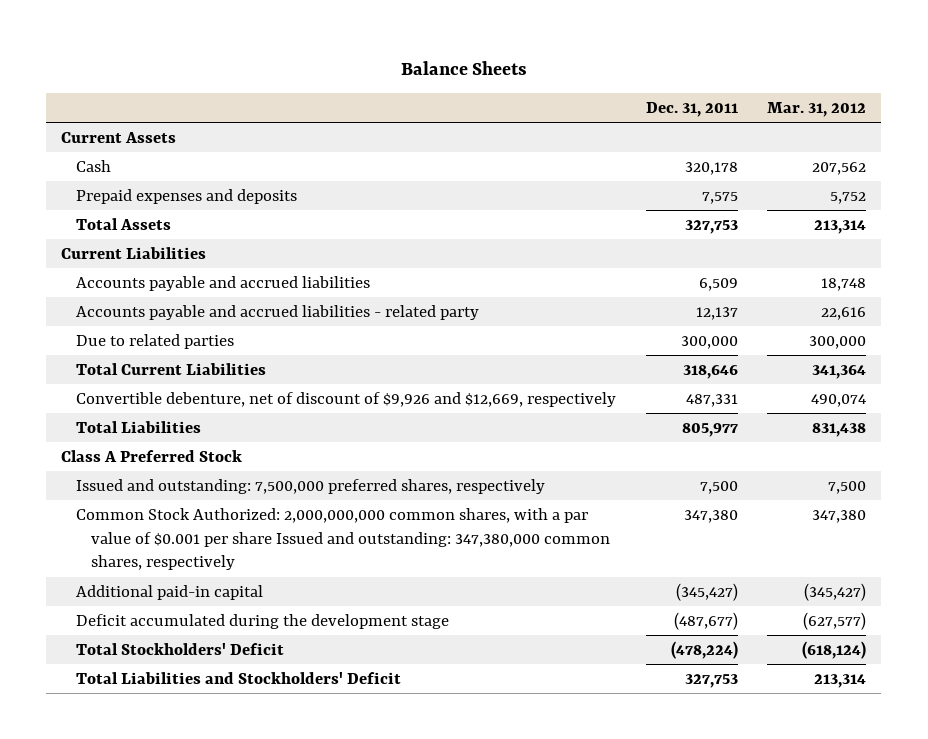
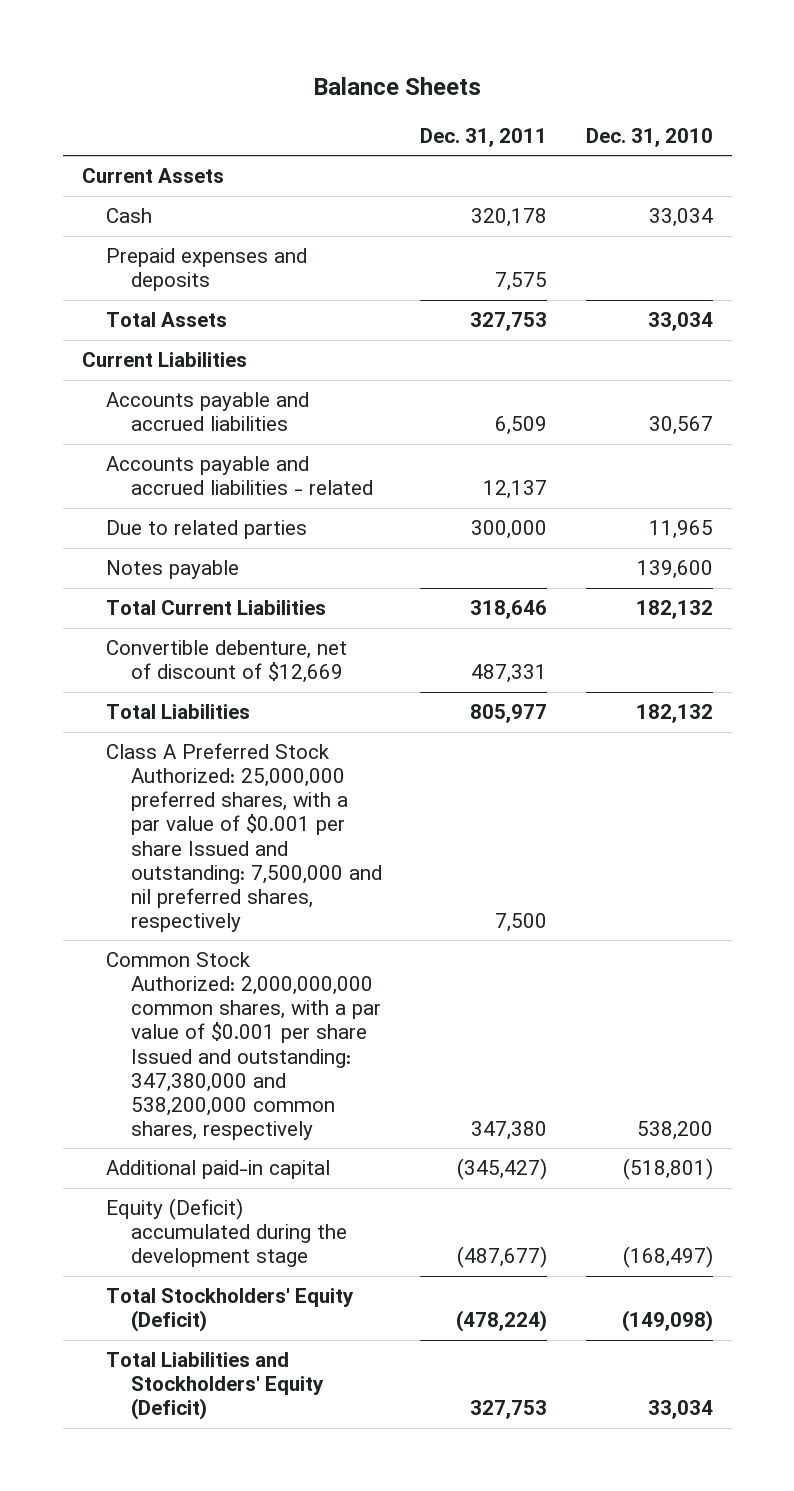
- | Dec. 31, 2011 | Mar. 31, 2012
+ | Dec. 31, 2011 | Dec. 31, 2010
- Accounts payable and accrued liabilities - related party | 12,137 | 22,616
+ Accounts payable and accrued liabilities - related | 12,137 |
+ Notes payable | | 139,600
- Convertible debenture, net of discount of $9,926 and $12,669, respectively | 487,331 | 490,074
+ Convertible debenture, net of discount of $12,669 | 487,331 |
- Class A Preferred Stock
- Issued and outstanding: 7,500,000 preferred shares, respectively | 7,500 | 7,500
- Common Stock Authorized: 2,000,000,000 common shares, with a par value of $0.001 per share Issued and outstanding: 347,380,000 common shares, respectively | 347,380 | 347,380
+ Class A Preferred Stock Authorized: 25,000,000 preferred shares, with a par value of $0.001 per share Issued and outstanding: 7,500,000 and nil preferred shares, respectively | 7,500 |
+ Common Stock Authorized: 2,000,000,000 common shares, with a par value of $0.001 per share Issued and outstanding: 347,380,000 and 538,200,000 common shares, respectively | 347,380 | 538,200
- Deficit accumulated during the development stage | (487,677) | (627,577)
- Total Stockholders' Deficit | (478,224) | (618,124)
- Total Liabilities and Stockholders' Deficit | 327,753 | 213,314
+ Equity (Deficit) accumulated during the development stage | (487,677) | (168,497)
+ Total Stockholders' Equity (Deficit) | (478,224) | (149,098)
+ Total Liabilities and Stockholders' Equity (Deficit) | 327,753 | 33,034

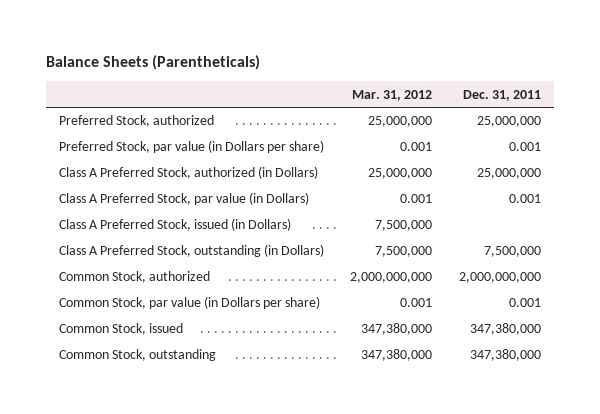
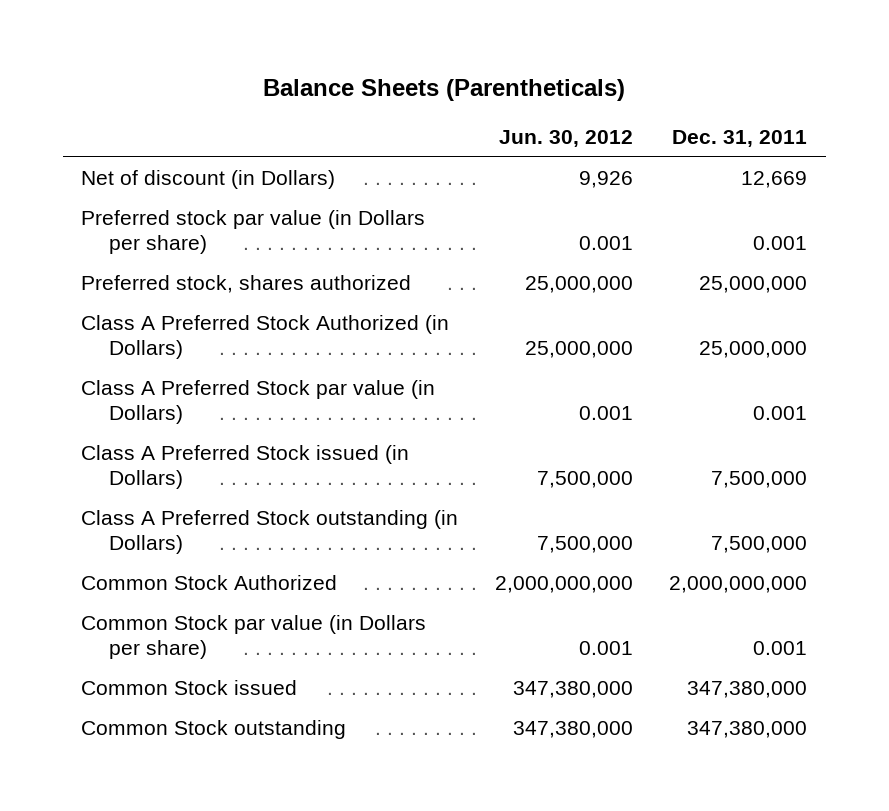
- | Mar. 31, 2012 | Dec. 31, 2011
+ | Jun. 30, 2012 | Dec. 31, 2011
- Preferred Stock, authorized | 25,000,000 | 25,000,000
- Preferred Stock, par value (in Dollars per share) | 0.001 | 0.001
- Class A Preferred Stock, authorized (in Dollars) | 25,000,000 | 25,000,000
- Class A Preferred Stock, par value (in Dollars) | 0.001 | 0.001
- Class A Preferred Stock, issued (in Dollars) | 7,500,000 |
- Class A Preferred Stock, outstanding (in Dollars) | 7,500,000 | 7,500,000
- Common Stock, authorized | 2,000,000,000 | 2,000,000,000
- Common Stock, par value (in Dollars per share) | 0.001 | 0.001
- Common Stock, issued | 347,380,000 | 347,380,000
- Common Stock, outstanding | 347,380,000 | 347,380,000
+ Net of discount (in Dollars) | 9,926 | 12,669
+ Preferred stock par value (in Dollars per share) | 0.001 | 0.001
+ Preferred stock, shares authorized | 25,000,000 | 25,000,000
+ Class A Preferred Stock Authorized (in Dollars) | 25,000,000 | 25,000,000
+ Class A Preferred Stock par value (in Dollars) | 0.001 | 0.001
+ Class A Preferred Stock issued (in Dollars) | 7,500,000 | 7,500,000
+ Class A Preferred Stock outstanding (in Dollars) | 7,500,000 | 7,500,000
+ Common Stock Authorized | 2,000,000,000 | 2,000,000,000
+ Common Stock par value (in Dollars per share) | 0.001 | 0.001
+ Common Stock issued | 347,380,000 | 347,380,000
+ Common Stock outstanding | 347,380,000 | 347,380,000

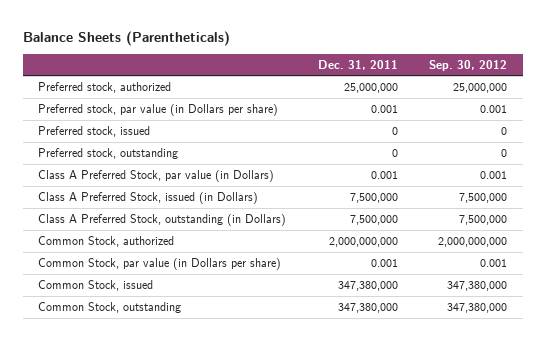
- | Jun. 30, 2012 | Dec. 31, 2011
+ | Dec. 31, 2011 | Sep. 30, 2012
- Net of discount (in Dollars) | 9,926 | 12,669
- Preferred stock par value (in Dollars per share) | 0.001 | 0.001
- Preferred stock, shares authorized | 25,000,000 | 25,000,000
- Class A Preferred Stock Authorized (in Dollars) | 25,000,000 | 25,000,000
- Class A Preferred Stock par value (in Dollars) | 0.001 | 0.001
- Class A Preferred Stock issued (in Dollars) | 7,500,000 | 7,500,000
- Class A Preferred Stock outstanding (in Dollars) | 7,500,000 | 7,500,000
- Common Stock Authorized | 2,000,000,000 | 2,000,000,000
- Common Stock par value (in Dollars per share) | 0.001 | 0.001
- Common Stock issued | 347,380,000 | 347,380,000
- Common Stock outstanding | 347,380,000 | 347,380,000
+ Preferred stock, authorized | 25,000,000 | 25,000,000
+ Preferred stock, par value (in Dollars per share) | 0.001 | 0.001
+ Preferred stock, issued | 0 | 0
+ Preferred stock, outstanding | 0 | 0
+ Class A Preferred Stock, par value (in Dollars) | 0.001 | 0.001
+ Class A Preferred Stock, issued (in Dollars) | 7,500,000 | 7,500,000
+ Class A Preferred Stock, outstanding (in Dollars) | 7,500,000 | 7,500,000
+ Common Stock, authorized | 2,000,000,000 | 2,000,000,000
+ Common Stock, par value (in Dollars per share) | 0.001 | 0.001
+ Common Stock, issued | 347,380,000 | 347,380,000
+ Common Stock, outstanding | 347,380,000 | 347,380,000

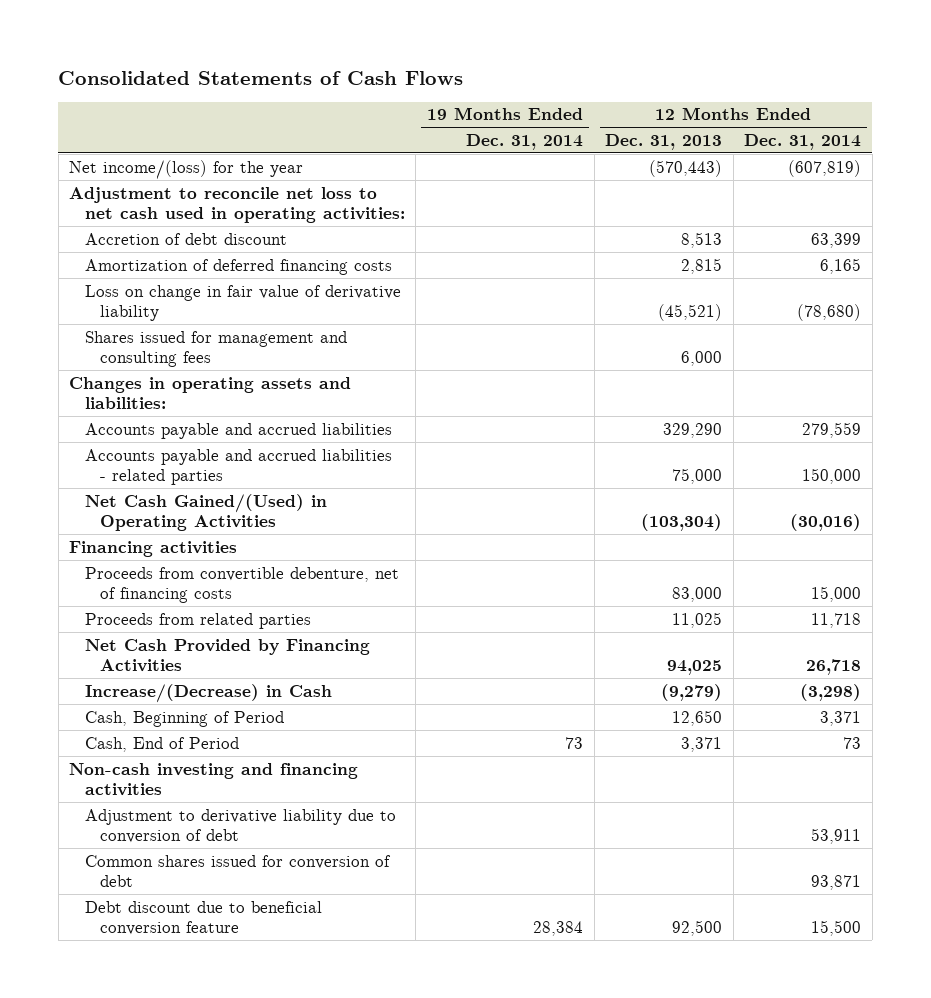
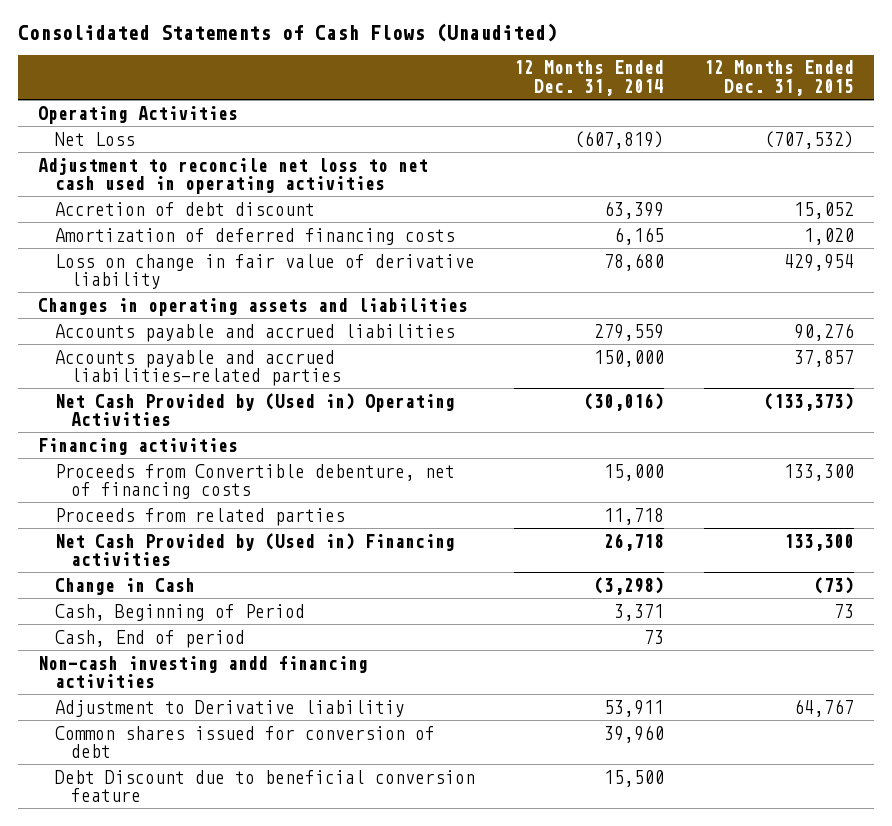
- Consolidated Statements of Cash Flows
+ Consolidated Statements of Cash Flows (Unaudited)
- | 19 Months Ended Dec. 31, 2014 | 12 Months Ended Dec. 31, 2013 | 12 Months Ended Dec. 31, 2014
+ | 12 Months Ended Dec. 31, 2014 | 12 Months Ended Dec. 31, 2015
- Net income/(loss) for the year | | (570,443) | (607,819)
- Adjustment to reconcile net loss to net cash used in operating activities:
+ Operating Activities
+ Net Loss | (607,819) | (707,532)
+ Adjustment to reconcile net loss to net cash used in operating activities
- Loss on change in fair value of derivative liability | | (45,521) | (78,680)
- Shares issued for management and consulting fees | | 6,000 |
- Changes in operating assets and liabilities:
+ Loss on change in fair value of derivative liability | 78,680 | 429,954
+ Changes in operating assets and liabilities
- Accounts payable and accrued liabilities - related parties | | 75,000 | 150,000
- Net Cash Gained/(Used) in Operating Activities | | (103,304) | (30,016)
+ Accounts payable and accrued liabilities-related parties | 150,000 | 37,857
+ Net Cash Provided by (Used in) Operating Activities | (30,016) | (133,373)
- Proceeds from convertible debenture, net of financing costs | | 83,000 | 15,000
+ Proceeds from Convertible debenture, net of financing costs | 15,000 | 133,300
- Net Cash Provided by Financing Activities | | 94,025 | 26,718
- Increase/(Decrease) in Cash | | (9,279) | (3,298)
+ Net Cash Provided by (Used in) Financing activities | 26,718 | 133,300
+ Change in Cash | (3,298) | (73)
- Cash, End of Period | 73 | 3,371 | 73
- Non-cash investing and financing activities
- Adjustment to derivative liability due to conversion of debt | | | 53,911
- Common shares issued for conversion of debt | | | 93,871
- Debt discount due to beneficial conversion feature | 28,384 | 92,500 | 15,500
+ Cash, End of period | 73 |
+ Non-cash investing andd financing activities
+ Adjustment to Derivative liabilitiy | 53,911 | 64,767
+ Common shares issued for conversion of debt | 39,960 |
+ Debt Discount due to beneficial conversion feature | 15,500 |

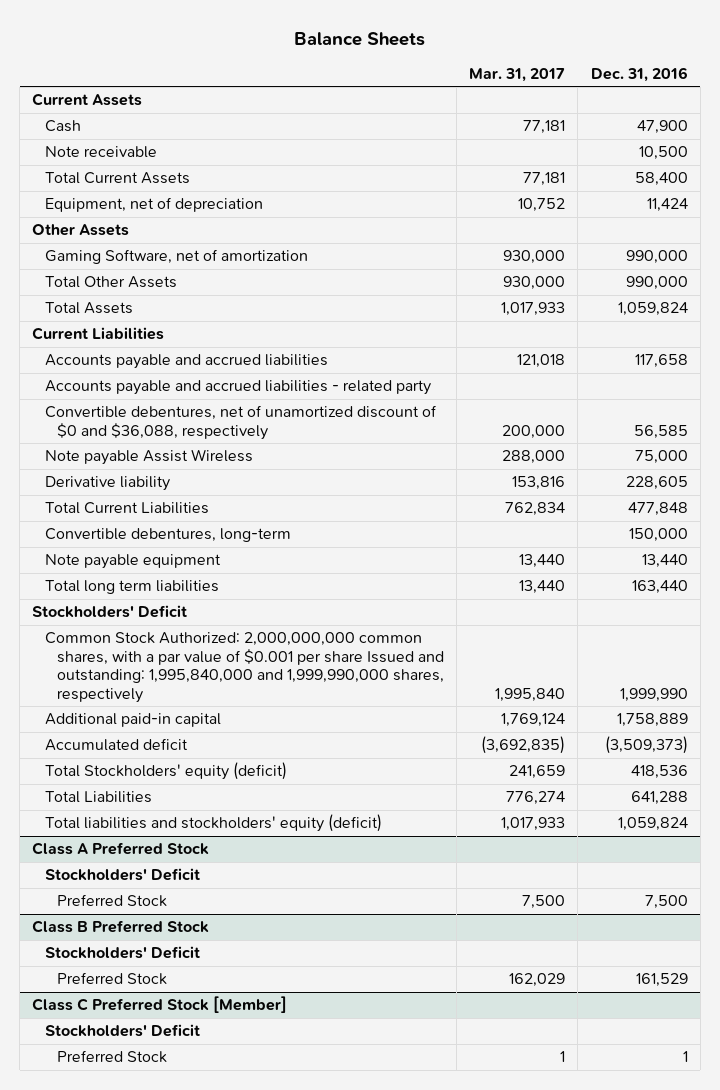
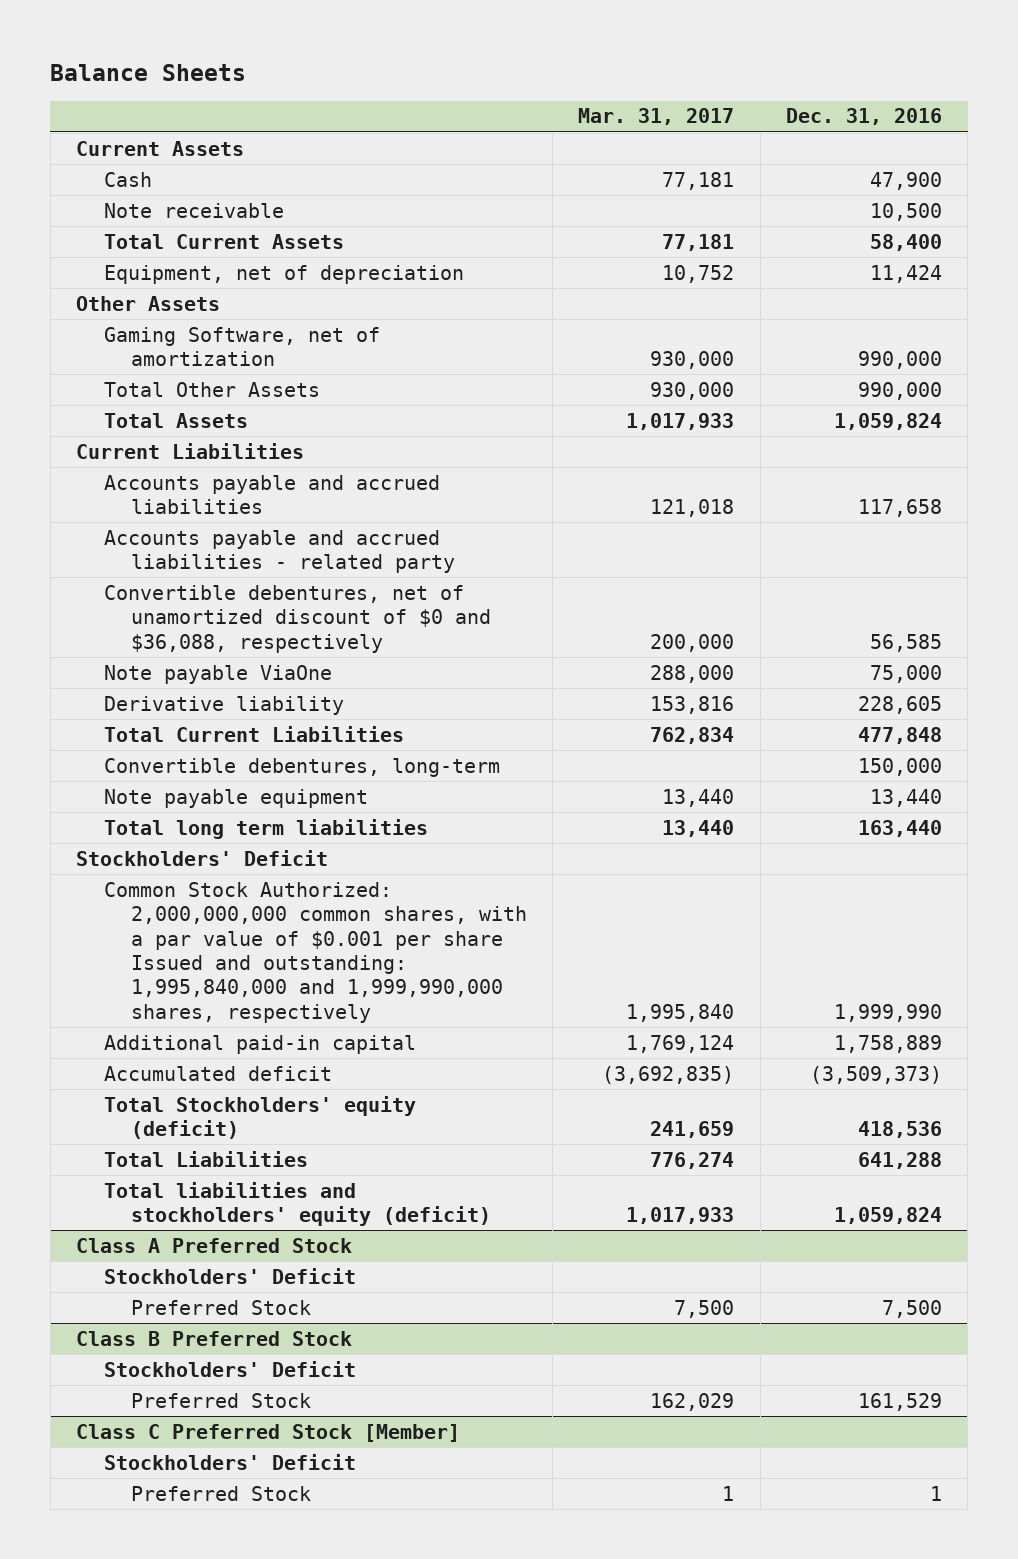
- Note payable Assist Wireless | 288,000 | 75,000
+ Note payable ViaOne | 288,000 | 75,000

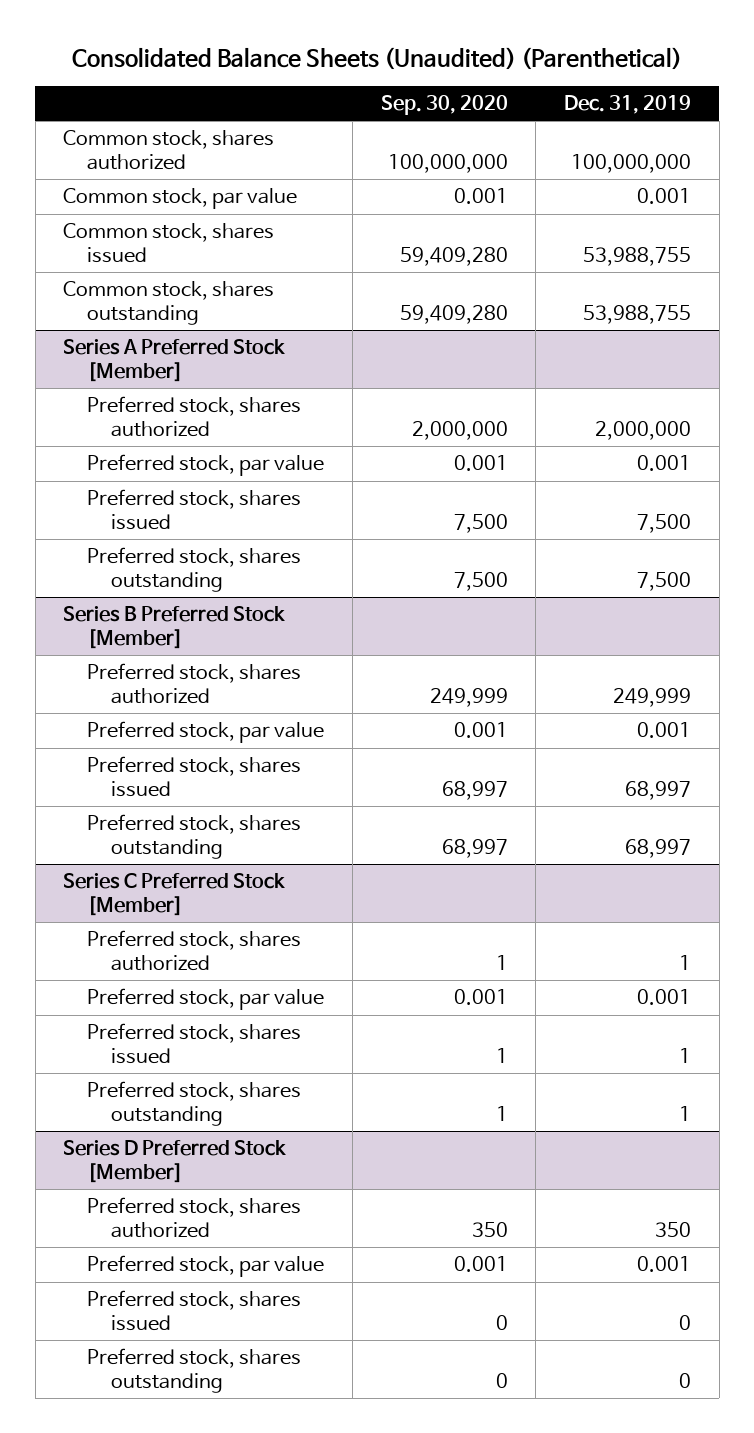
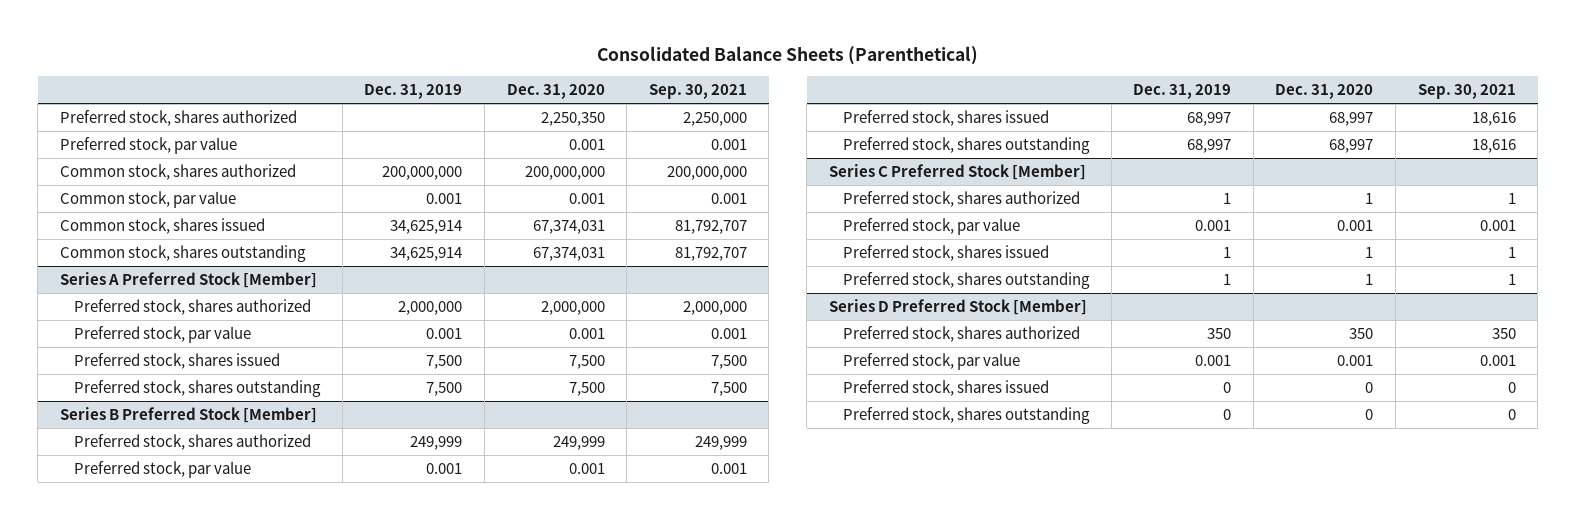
- Consolidated Balance Sheets (Unaudited) (Parenthetical)
+ Consolidated Balance Sheets (Parenthetical)
- | Sep. 30, 2020 | Dec. 31, 2019
+ | Dec. 31, 2019 | Dec. 31, 2020 | Sep. 30, 2021
- Common stock, shares authorized | 100,000,000 | 100,000,000
+ Preferred stock, shares authorized | | 2,250,350 | 2,250,000
+ Preferred stock, par value | | 0.001 | 0.001
+ Common stock, shares authorized | 200,000,000 | 200,000,000 | 200,000,000
- Common stock, shares issued | 59,409,280 | 53,988,755
- Common stock, shares outstanding | 59,409,280 | 53,988,755
+ Common stock, shares issued | 34,625,914 | 67,374,031 | 81,792,707
+ Common stock, shares outstanding | 34,625,914 | 67,374,031 | 81,792,707

